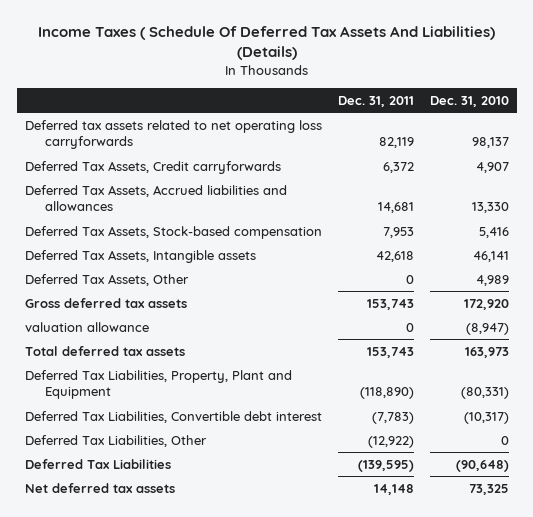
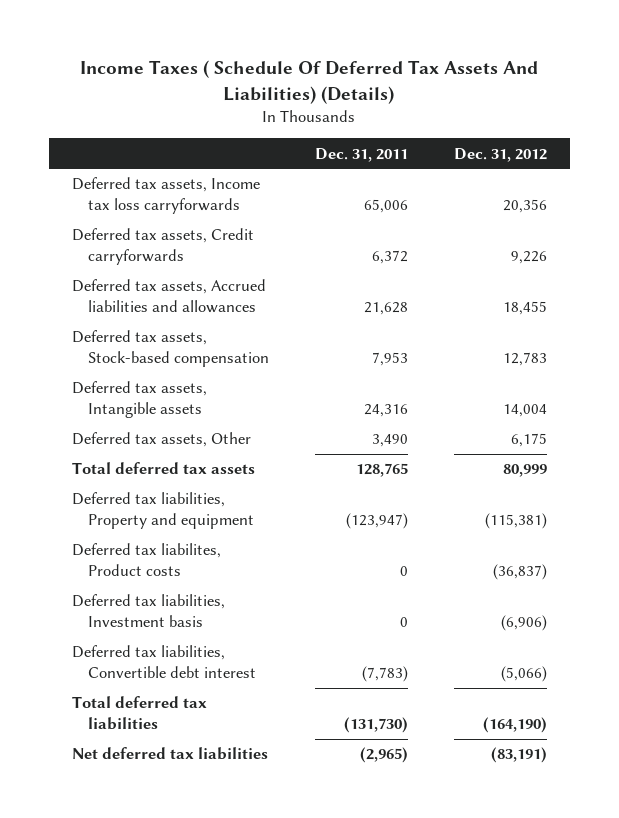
- | Dec. 31, 2011 | Dec. 31, 2010
+ | Dec. 31, 2011 | Dec. 31, 2012
- Deferred tax assets related to net operating loss carryforwards | 82,119 | 98,137
- Deferred Tax Assets, Credit carryforwards | 6,372 | 4,907
- Deferred Tax Assets, Accrued liabilities and allowances | 14,681 | 13,330
- Deferred Tax Assets, Stock-based compensation | 7,953 | 5,416
- Deferred Tax Assets, Intangible assets | 42,618 | 46,141
- Deferred Tax Assets, Other | 0 | 4,989
- Gross deferred tax assets | 153,743 | 172,920
- valuation allowance | 0 | (8,947)
- Total deferred tax assets | 153,743 | 163,973
- Deferred Tax Liabilities, Property, Plant and Equipment | (118,890) | (80,331)
- Deferred Tax Liabilities, Convertible debt interest | (7,783) | (10,317)
- Deferred Tax Liabilities, Other | (12,922) | 0
- Deferred Tax Liabilities | (139,595) | (90,648)
- Net deferred tax assets | 14,148 | 73,325
+ Deferred tax assets, Income tax loss carryforwards | 65,006 | 20,356
+ Deferred tax assets, Credit carryforwards | 6,372 | 9,226
+ Deferred tax assets, Accrued liabilities and allowances | 21,628 | 18,455
+ Deferred tax assets, Stock-based compensation | 7,953 | 12,783
+ Deferred tax assets, Intangible assets | 24,316 | 14,004
+ Deferred tax assets, Other | 3,490 | 6,175
+ Total deferred tax assets | 128,765 | 80,999
+ Deferred tax liabilities, Property and equipment | (123,947) | (115,381)
+ Deferred tax liabilites, Product costs | 0 | (36,837)
+ Deferred tax liabilities, Investment basis | 0 | (6,906)
+ Deferred tax liabilities, Convertible debt interest | (7,783) | (5,066)
+ Total deferred tax liabilities | (131,730) | (164,190)
+ Net deferred tax liabilities | (2,965) | (83,191)

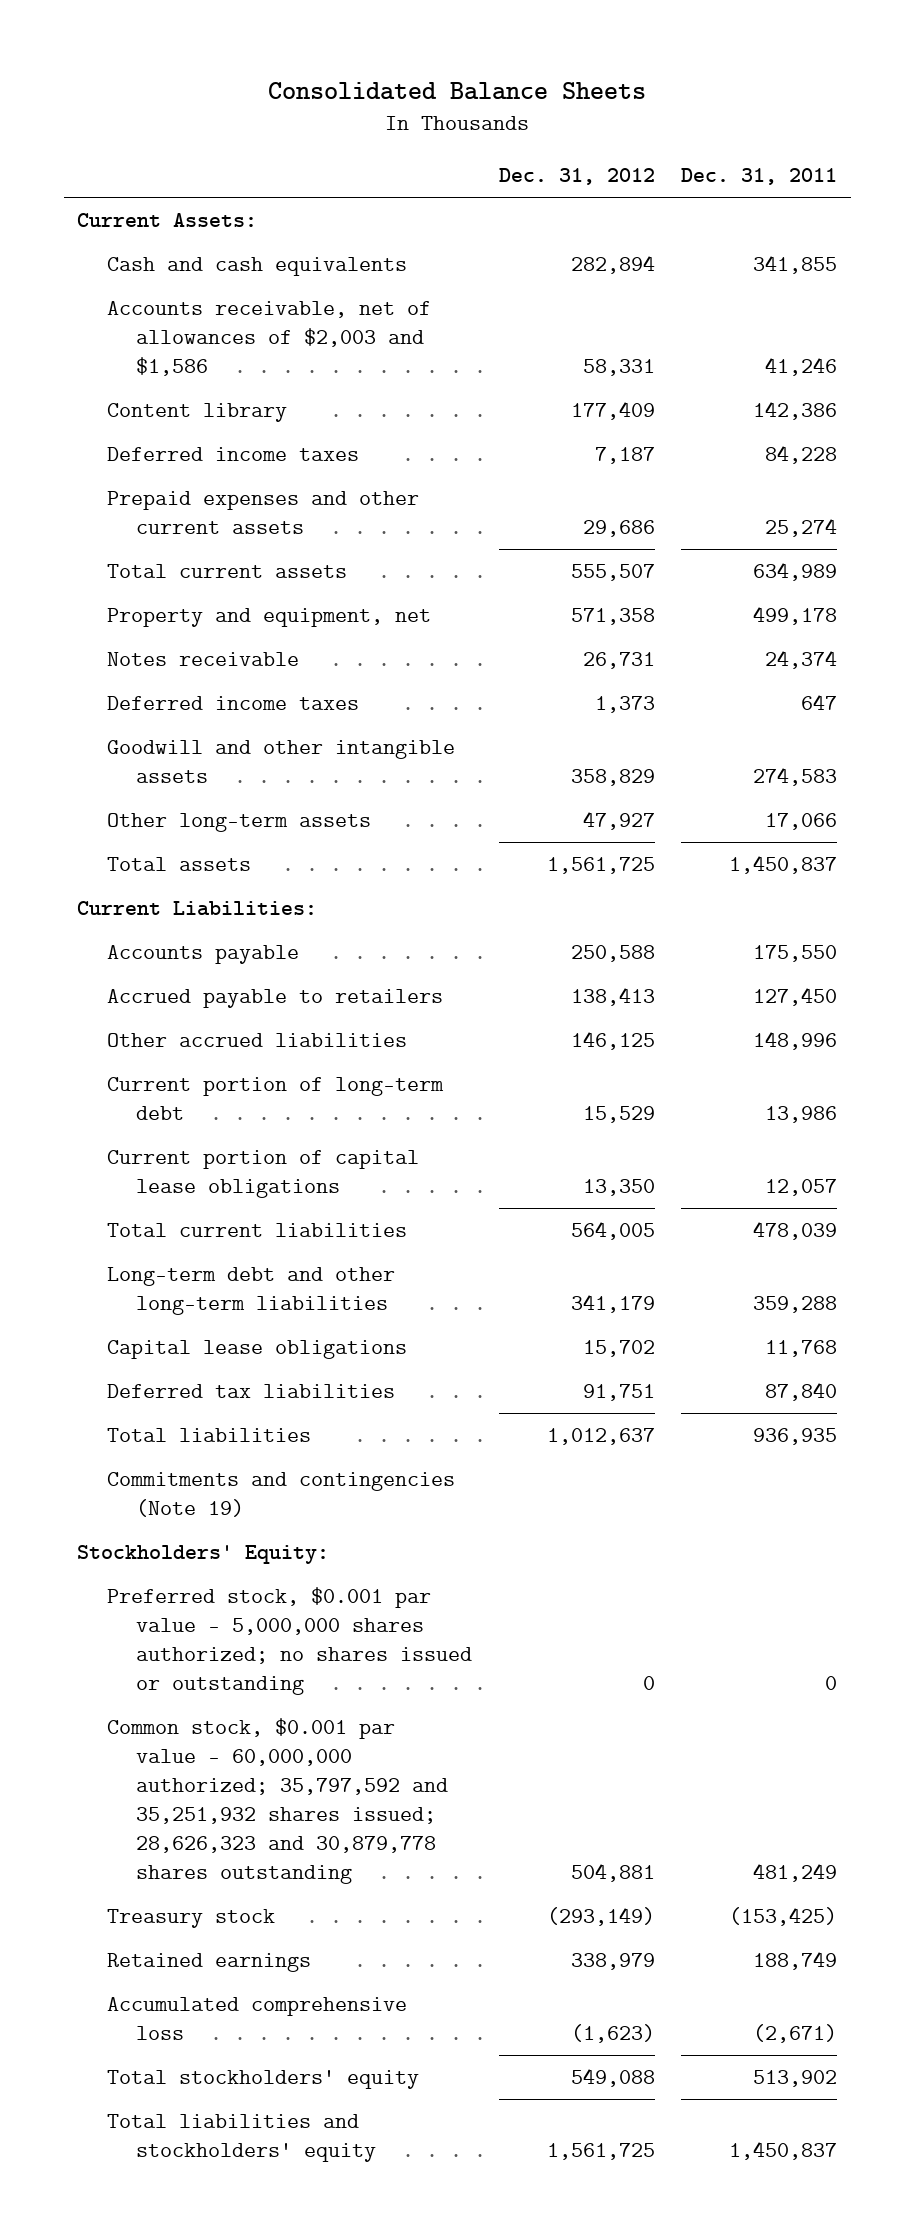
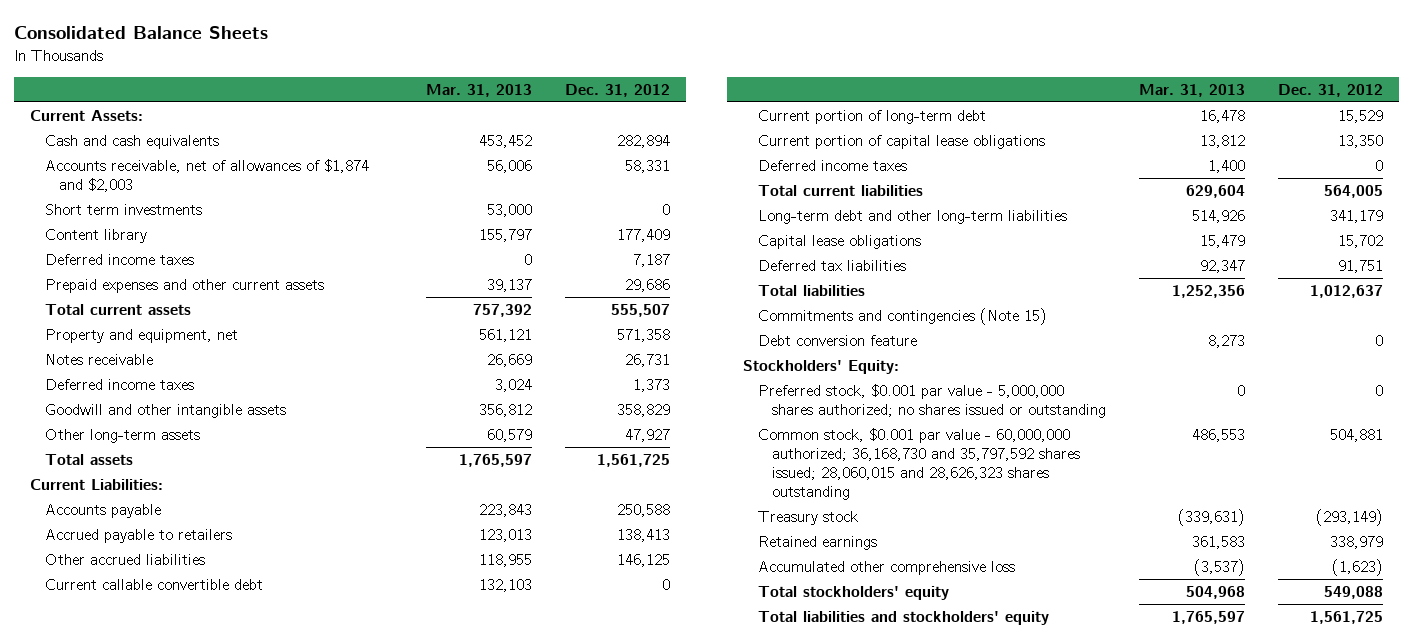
- | Dec. 31, 2012 | Dec. 31, 2011
+ | Mar. 31, 2013 | Dec. 31, 2012
- Accounts receivable, net of allowances of $2,003 and $1,586 | 58,331 | 41,246
+ Accounts receivable, net of allowances of $1,874 and $2,003 | 56,006 | 58,331
+ Short term investments | 53,000 | 0
+ Current callable convertible debt | 132,103 | 0
+ Deferred income taxes | 1,400 | 0
- Commitments and contingencies (Note 19)
+ Commitments and contingencies (Note 15)
+ Debt conversion feature | 8,273 | 0
- Common stock, $0.001 par value - 60,000,000 authorized; 35,797,592 and 35,251,932 shares issued; 28,626,323 and 30,879,778 shares outstanding | 504,881 | 481,249
+ Common stock, $0.001 par value - 60,000,000 authorized; 36,168,730 and 35,797,592 shares issued; 28,060,015 and 28,626,323 shares outstanding | 486,553 | 504,881
- Accumulated comprehensive loss | (1,623) | (2,671)
+ Accumulated other comprehensive loss | (3,537) | (1,623)

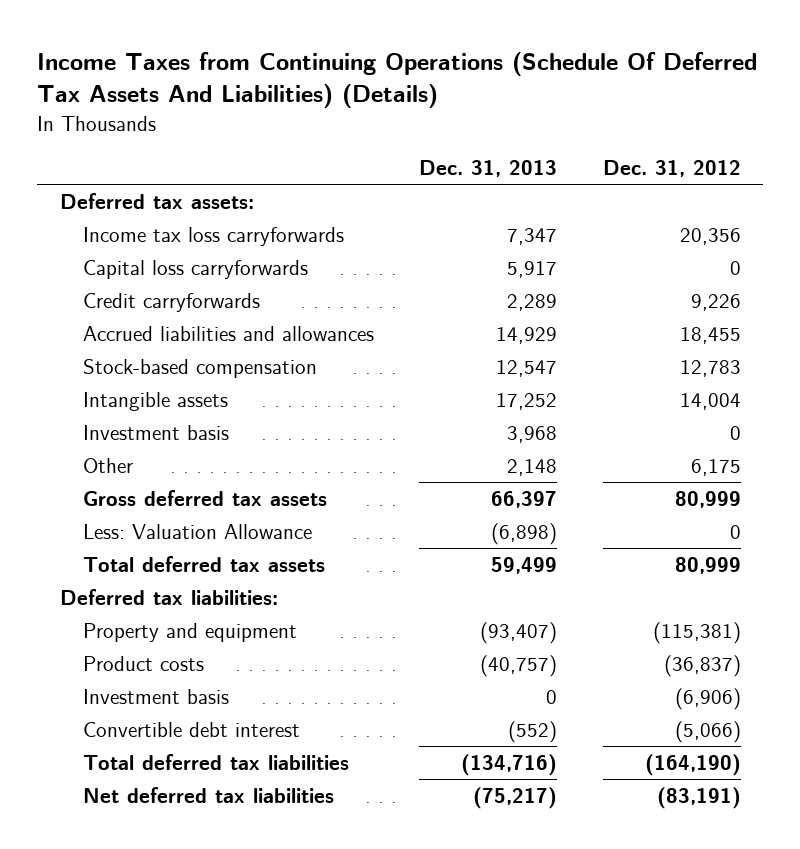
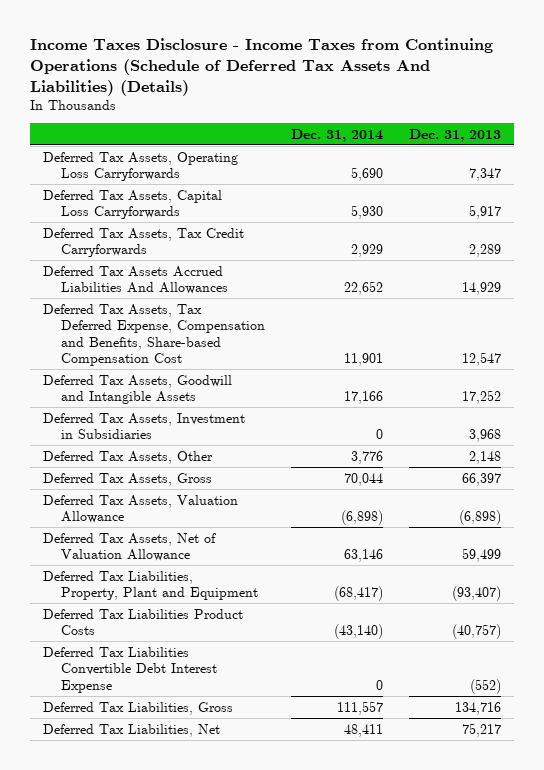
- Income Taxes from Continuing Operations (Schedule Of Deferred Tax Assets And Liabilities) (Details)
+ Income Taxes Disclosure - Income Taxes from Continuing Operations (Schedule of Deferred Tax Assets And Liabilities) (Details)
- | Dec. 31, 2013 | Dec. 31, 2012
+ | Dec. 31, 2014 | Dec. 31, 2013
- Deferred tax assets:
- Income tax loss carryforwards | 7,347 | 20,356
- Capital loss carryforwards | 5,917 | 0
- Credit carryforwards | 2,289 | 9,226
- Accrued liabilities and allowances | 14,929 | 18,455
- Stock-based compensation | 12,547 | 12,783
- Intangible assets | 17,252 | 14,004
- Investment basis | 3,968 | 0
- Other | 2,148 | 6,175
- Gross deferred tax assets | 66,397 | 80,999
- Less: Valuation Allowance | (6,898) | 0
- Total deferred tax assets | 59,499 | 80,999
- Deferred tax liabilities:
- Property and equipment | (93,407) | (115,381)
- Product costs | (40,757) | (36,837)
- Investment basis | 0 | (6,906)
- Convertible debt interest | (552) | (5,066)
- Total deferred tax liabilities | (134,716) | (164,190)
- Net deferred tax liabilities | (75,217) | (83,191)
+ Deferred Tax Assets, Operating Loss Carryforwards | 5,690 | 7,347
+ Deferred Tax Assets, Capital Loss Carryforwards | 5,930 | 5,917
+ Deferred Tax Assets, Tax Credit Carryforwards | 2,929 | 2,289
+ Deferred Tax Assets Accrued Liabilities And Allowances | 22,652 | 14,929
+ Deferred Tax Assets, Tax Deferred Expense, Compensation and Benefits, Share-based Compensation Cost | 11,901 | 12,547
+ Deferred Tax Assets, Goodwill and Intangible Assets | 17,166 | 17,252
+ Deferred Tax Assets, Investment in Subsidiaries | 0 | 3,968
+ Deferred Tax Assets, Other | 3,776 | 2,148
+ Deferred Tax Assets, Gross | 70,044 | 66,397
+ Deferred Tax Assets, Valuation Allowance | (6,898) | (6,898)
+ Deferred Tax Assets, Net of Valuation Allowance | 63,146 | 59,499
+ Deferred Tax Liabilities, Property, Plant and Equipment | (68,417) | (93,407)
+ Deferred Tax Liabilities Product Costs | (43,140) | (40,757)
+ Deferred Tax Liabilities Convertible Debt Interest Expense | 0 | (552)
+ Deferred Tax Liabilities, Gross | 111,557 | 134,716
+ Deferred Tax Liabilities, Net | 48,411 | 75,217

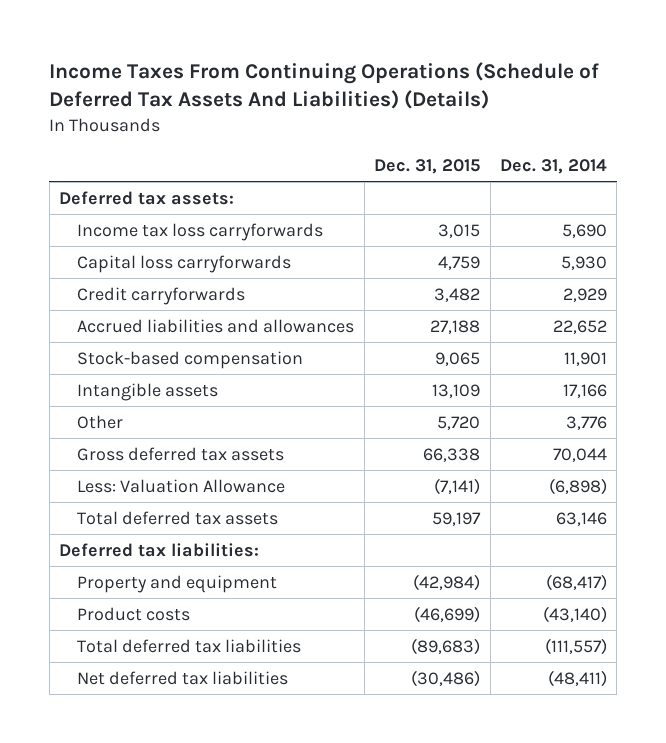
- Income Taxes Disclosure - Income Taxes from Continuing Operations (Schedule of Deferred Tax Assets And Liabilities) (Details)
+ Income Taxes From Continuing Operations (Schedule of Deferred Tax Assets And Liabilities) (Details)
- | Dec. 31, 2014 | Dec. 31, 2013
+ | Dec. 31, 2015 | Dec. 31, 2014
- Deferred Tax Assets, Operating Loss Carryforwards | 5,690 | 7,347
- Deferred Tax Assets, Capital Loss Carryforwards | 5,930 | 5,917
- Deferred Tax Assets, Tax Credit Carryforwards | 2,929 | 2,289
- Deferred Tax Assets Accrued Liabilities And Allowances | 22,652 | 14,929
- Deferred Tax Assets, Tax Deferred Expense, Compensation and Benefits, Share-based Compensation Cost | 11,901 | 12,547
- Deferred Tax Assets, Goodwill and Intangible Assets | 17,166 | 17,252
- Deferred Tax Assets, Investment in Subsidiaries | 0 | 3,968
- Deferred Tax Assets, Other | 3,776 | 2,148
- Deferred Tax Assets, Gross | 70,044 | 66,397
- Deferred Tax Assets, Valuation Allowance | (6,898) | (6,898)
- Deferred Tax Assets, Net of Valuation Allowance | 63,146 | 59,499
- Deferred Tax Liabilities, Property, Plant and Equipment | (68,417) | (93,407)
- Deferred Tax Liabilities Product Costs | (43,140) | (40,757)
- Deferred Tax Liabilities Convertible Debt Interest Expense | 0 | (552)
- Deferred Tax Liabilities, Gross | 111,557 | 134,716
- Deferred Tax Liabilities, Net | 48,411 | 75,217
+ Deferred tax assets:
+ Income tax loss carryforwards | 3,015 | 5,690
+ Capital loss carryforwards | 4,759 | 5,930
+ Credit carryforwards | 3,482 | 2,929
+ Accrued liabilities and allowances | 27,188 | 22,652
+ Stock-based compensation | 9,065 | 11,901
+ Intangible assets | 13,109 | 17,166
+ Other | 5,720 | 3,776
+ Gross deferred tax assets | 66,338 | 70,044
+ Less: Valuation Allowance | (7,141) | (6,898)
+ Total deferred tax assets | 59,197 | 63,146
+ Deferred tax liabilities:
+ Property and equipment | (42,984) | (68,417)
+ Product costs | (46,699) | (43,140)
+ Total deferred tax liabilities | (89,683) | (111,557)
+ Net deferred tax liabilities | (30,486) | (48,411)

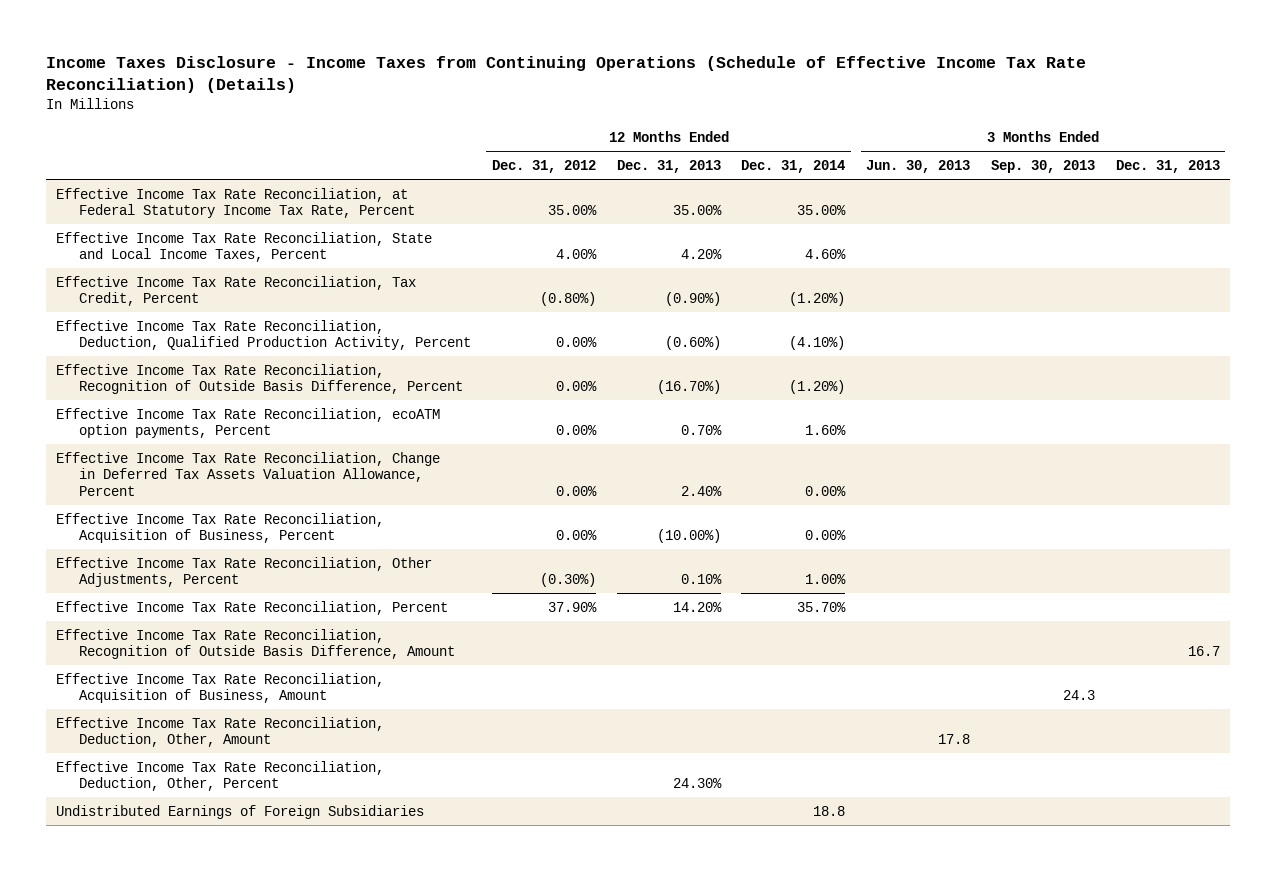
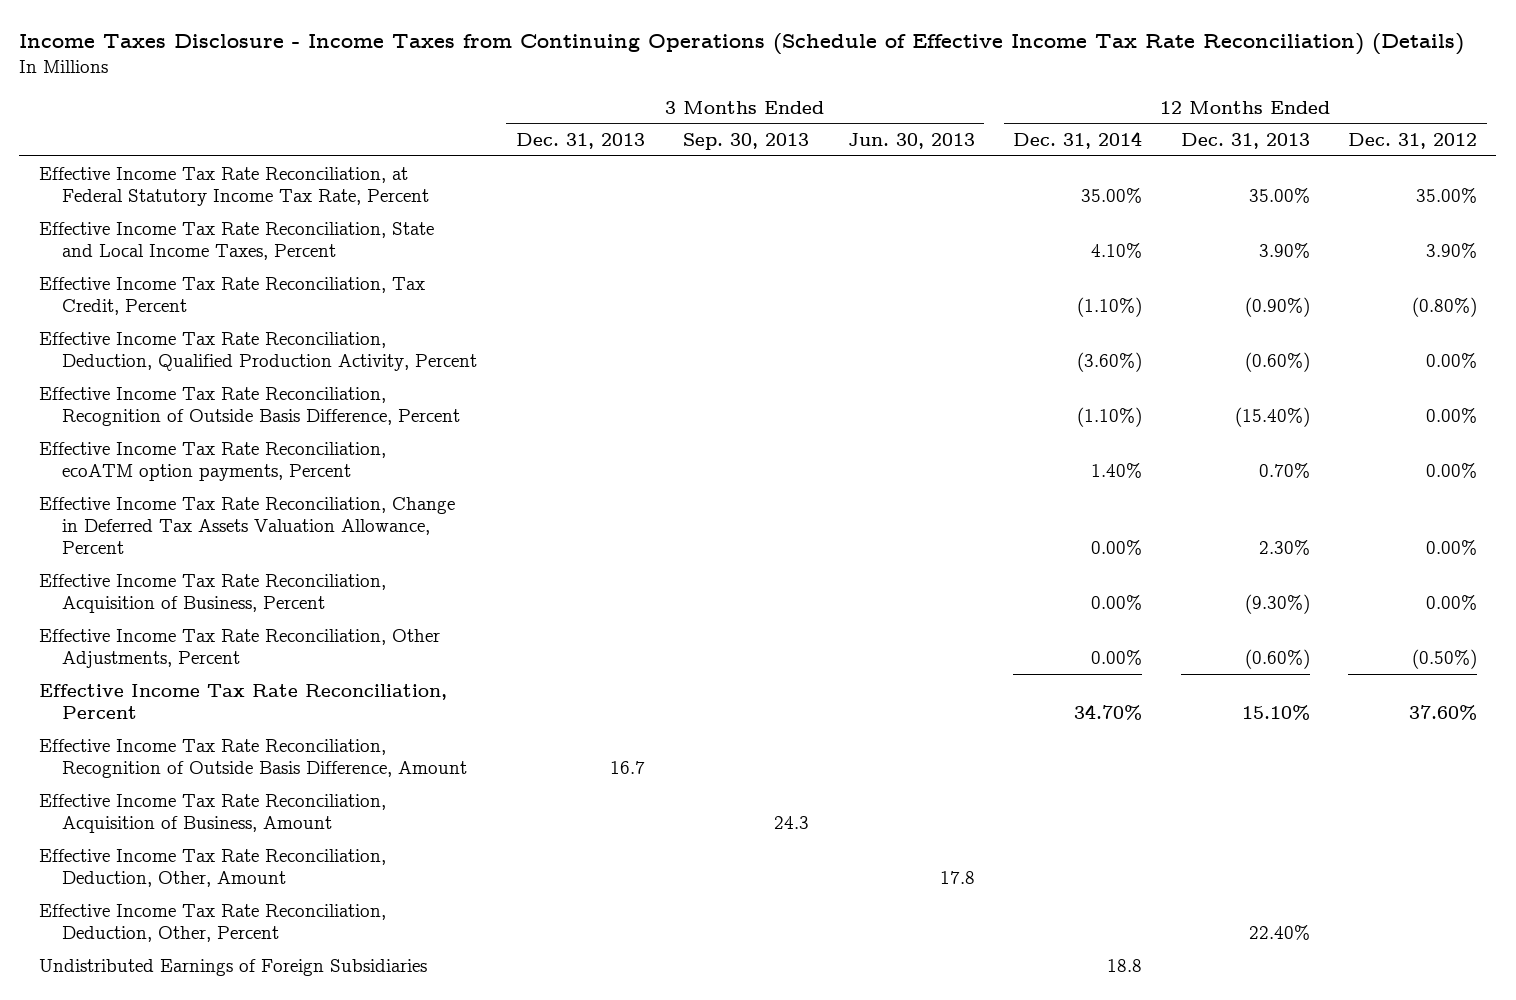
- | 12 Months Ended Dec. 31, 2012 | 12 Months Ended Dec. 31, 2013 | 12 Months Ended Dec. 31, 2014 | 3 Months Ended Jun. 30, 2013 | 3 Months Ended Sep. 30, 2013 | 3 Months Ended Dec. 31, 2013
+ | 3 Months Ended Dec. 31, 2013 | 3 Months Ended Sep. 30, 2013 | 3 Months Ended Jun. 30, 2013 | 12 Months Ended Dec. 31, 2014 | 12 Months Ended Dec. 31, 2013 | 12 Months Ended Dec. 31, 2012
- Effective Income Tax Rate Reconciliation, State and Local Income Taxes, Percent | 4.00% | 4.20% | 4.60% | | |
- Effective Income Tax Rate Reconciliation, Tax Credit, Percent | (0.80%) | (0.90%) | (1.20%) | | |
- Effective Income Tax Rate Reconciliation, Deduction, Qualified Production Activity, Percent | 0.00% | (0.60%) | (4.10%) | | |
- Effective Income Tax Rate Reconciliation, Recognition of Outside Basis Difference, Percent | 0.00% | (16.70%) | (1.20%) | | |
- Effective Income Tax Rate Reconciliation, ecoATM option payments, Percent | 0.00% | 0.70% | 1.60% | | |
- Effective Income Tax Rate Reconciliation, Change in Deferred Tax Assets Valuation Allowance, Percent | 0.00% | 2.40% | 0.00% | | |
- Effective Income Tax Rate Reconciliation, Acquisition of Business, Percent | 0.00% | (10.00%) | 0.00% | | |
- Effective Income Tax Rate Reconciliation, Other Adjustments, Percent | (0.30%) | 0.10% | 1.00% | | |
- Effective Income Tax Rate Reconciliation, Percent | 37.90% | 14.20% | 35.70% | | |
+ Effective Income Tax Rate Reconciliation, State and Local Income Taxes, Percent | | | | 4.10% | 3.90% | 3.90%
+ Effective Income Tax Rate Reconciliation, Tax Credit, Percent | | | | (1.10%) | (0.90%) | (0.80%)
+ Effective Income Tax Rate Reconciliation, Deduction, Qualified Production Activity, Percent | | | | (3.60%) | (0.60%) | 0.00%
+ Effective Income Tax Rate Reconciliation, Recognition of Outside Basis Difference, Percent | | | | (1.10%) | (15.40%) | 0.00%
+ Effective Income Tax Rate Reconciliation, ecoATM option payments, Percent | | | | 1.40% | 0.70% | 0.00%
+ Effective Income Tax Rate Reconciliation, Change in Deferred Tax Assets Valuation Allowance, Percent | | | | 0.00% | 2.30% | 0.00%
+ Effective Income Tax Rate Reconciliation, Acquisition of Business, Percent | | | | 0.00% | (9.30%) | 0.00%
+ Effective Income Tax Rate Reconciliation, Other Adjustments, Percent | | | | 0.00% | (0.60%) | (0.50%)
+ Effective Income Tax Rate Reconciliation, Percent | | | | 34.70% | 15.10% | 37.60%
- Effective Income Tax Rate Reconciliation, Deduction, Other, Percent | | 24.30% | | | |
+ Effective Income Tax Rate Reconciliation, Deduction, Other, Percent | | | | | 22.40% |

